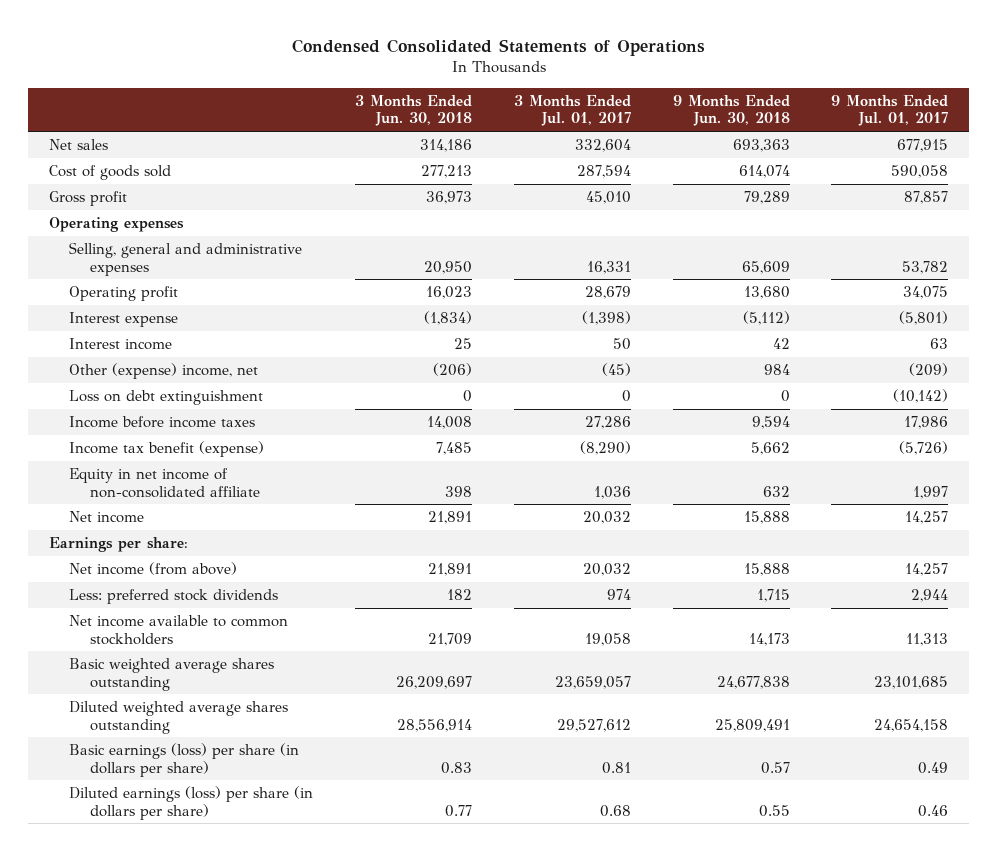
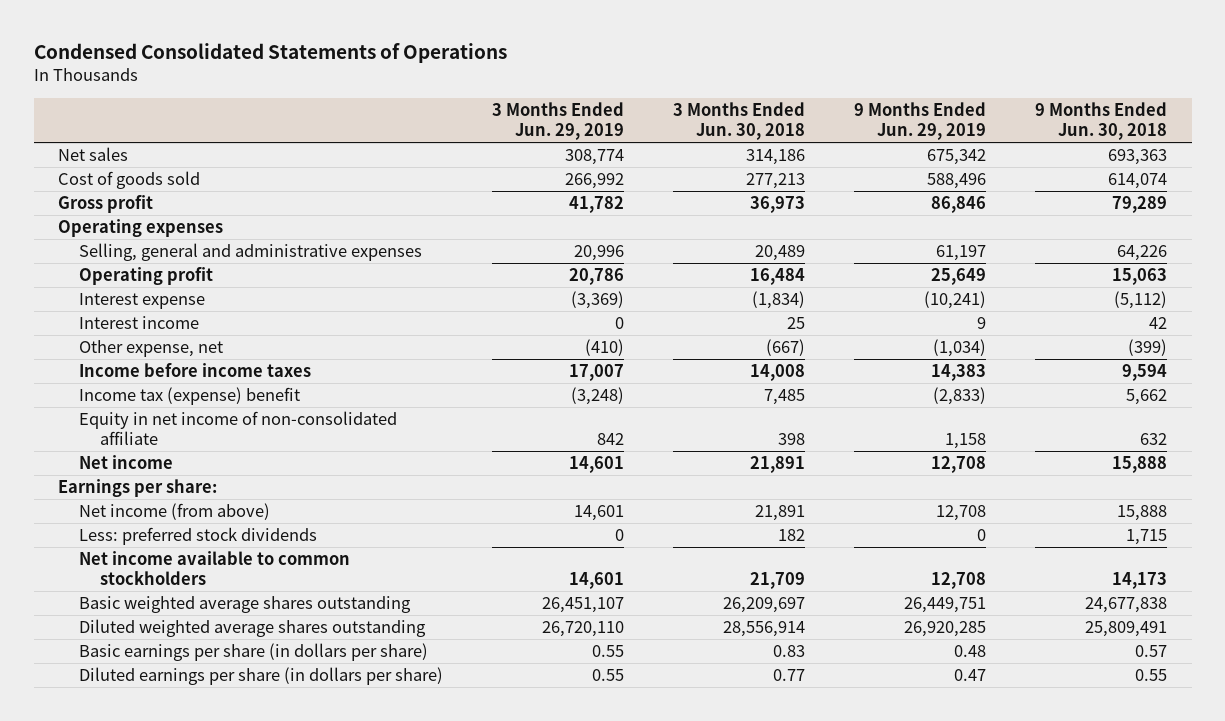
- | 3 Months Ended Jun. 30, 2018 | 3 Months Ended Jul. 01, 2017 | 9 Months Ended Jun. 30, 2018 | 9 Months Ended Jul. 01, 2017
+ | 3 Months Ended Jun. 29, 2019 | 3 Months Ended Jun. 30, 2018 | 9 Months Ended Jun. 29, 2019 | 9 Months Ended Jun. 30, 2018
- Selling, general and administrative expenses | 20,950 | 16,331 | 65,609 | 53,782
- Operating profit | 16,023 | 28,679 | 13,680 | 34,075
+ Selling, general and administrative expenses | 20,996 | 20,489 | 61,197 | 64,226
+ Operating profit | 20,786 | 16,484 | 25,649 | 15,063
- Other (expense) income, net | (206) | (45) | 984 | (209)
- Loss on debt extinguishment | 0 | 0 | 0 | (10,142)
+ Other expense, net | (410) | (667) | (1,034) | (399)
- Income tax benefit (expense) | 7,485 | (8,290) | 5,662 | (5,726)
+ Income tax (expense) benefit | (3,248) | 7,485 | (2,833) | 5,662
- Basic earnings (loss) per share (in dollars per share) | 0.83 | 0.81 | 0.57 | 0.49
- Diluted earnings (loss) per share (in dollars per share) | 0.77 | 0.68 | 0.55 | 0.46
+ Basic earnings per share (in dollars per share) | 0.55 | 0.83 | 0.48 | 0.57
+ Diluted earnings per share (in dollars per share) | 0.55 | 0.77 | 0.47 | 0.55

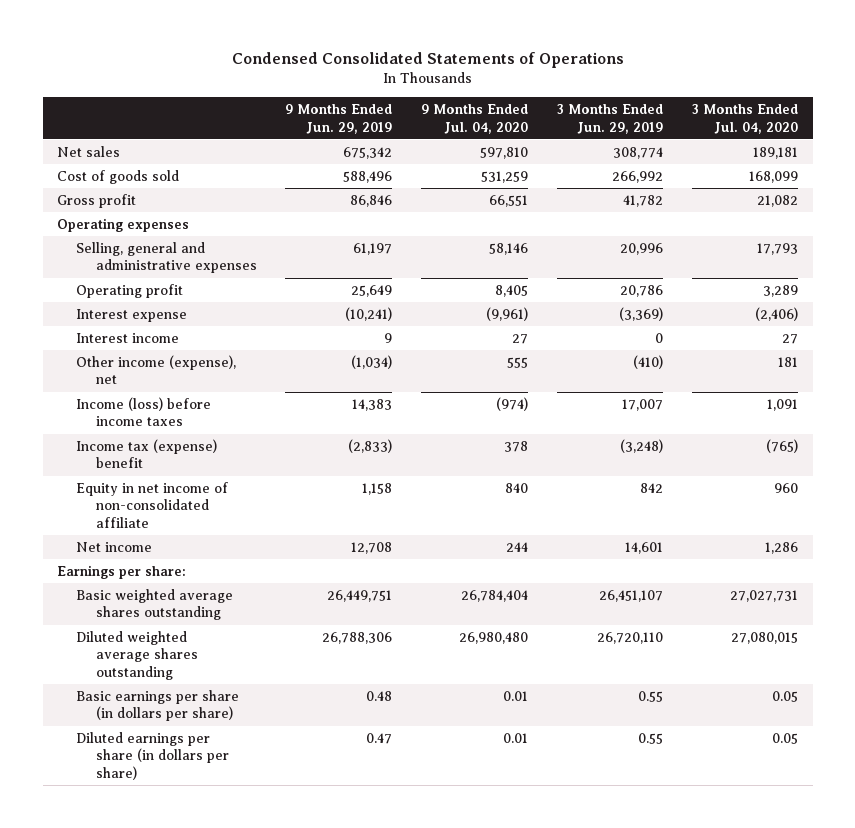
- | 3 Months Ended Jun. 29, 2019 | 3 Months Ended Jun. 30, 2018 | 9 Months Ended Jun. 29, 2019 | 9 Months Ended Jun. 30, 2018
+ | 9 Months Ended Jun. 29, 2019 | 9 Months Ended Jul. 04, 2020 | 3 Months Ended Jun. 29, 2019 | 3 Months Ended Jul. 04, 2020
- Other expense, net | (410) | (667) | (1,034) | (399)
- Income before income taxes | 17,007 | 14,008 | 14,383 | 9,594
+ Other income (expense), net | (1,034) | 555 | (410) | 181
+ Income (loss) before income taxes | 14,383 | (974) | 17,007 | 1,091
- Net income (from above) | 14,601 | 21,891 | 12,708 | 15,888
- Less: preferred stock dividends | 0 | 182 | 0 | 1,715
- Net income available to common stockholders | 14,601 | 21,709 | 12,708 | 14,173
- Diluted weighted average shares outstanding | 26,720,110 | 28,556,914 | 26,920,285 | 25,809,491
+ Diluted weighted average shares outstanding | 26,788,306 | 26,980,480 | 26,720,110 | 27,080,015

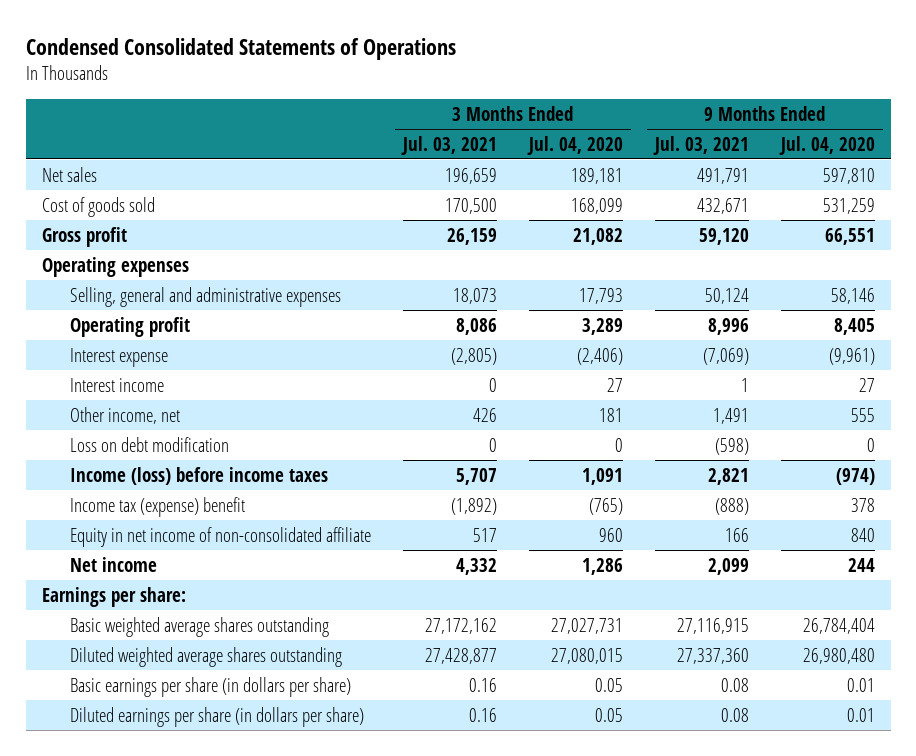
- | 9 Months Ended Jun. 29, 2019 | 9 Months Ended Jul. 04, 2020 | 3 Months Ended Jun. 29, 2019 | 3 Months Ended Jul. 04, 2020
+ | 3 Months Ended Jul. 03, 2021 | 3 Months Ended Jul. 04, 2020 | 9 Months Ended Jul. 03, 2021 | 9 Months Ended Jul. 04, 2020
- Other income (expense), net | (1,034) | 555 | (410) | 181
+ Other income, net | 426 | 181 | 1,491 | 555
+ Loss on debt modification | 0 | 0 | (598) | 0

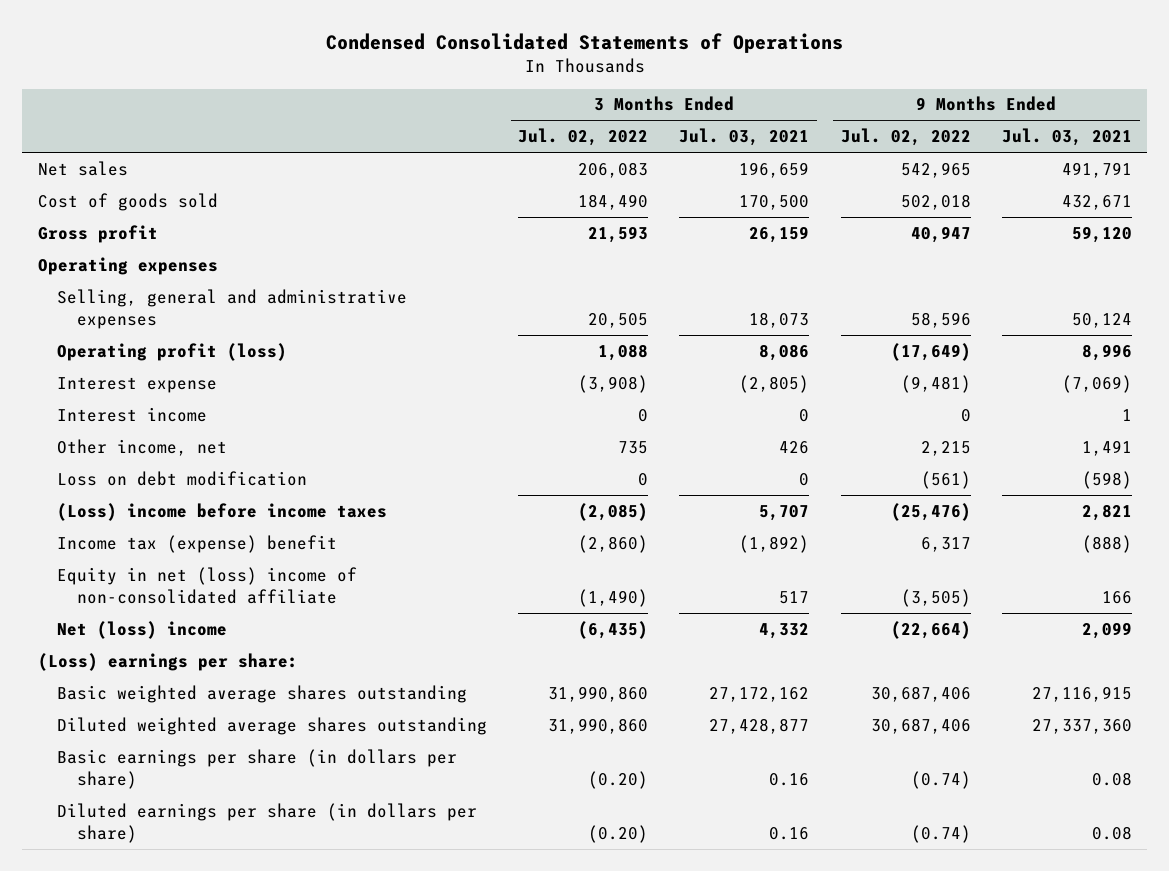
- | 3 Months Ended Jul. 03, 2021 | 3 Months Ended Jul. 04, 2020 | 9 Months Ended Jul. 03, 2021 | 9 Months Ended Jul. 04, 2020
+ | 3 Months Ended Jul. 02, 2022 | 3 Months Ended Jul. 03, 2021 | 9 Months Ended Jul. 02, 2022 | 9 Months Ended Jul. 03, 2021
- Operating profit | 8,086 | 3,289 | 8,996 | 8,405
+ Operating profit (loss) | 1,088 | 8,086 | (17,649) | 8,996
- Income (loss) before income taxes | 5,707 | 1,091 | 2,821 | (974)
+ (Loss) income before income taxes | (2,085) | 5,707 | (25,476) | 2,821
- Equity in net income of non-consolidated affiliate | 517 | 960 | 166 | 840
- Net income | 4,332 | 1,286 | 2,099 | 244
- Earnings per share:
+ Equity in net (loss) income of non-consolidated affiliate | (1,490) | 517 | (3,505) | 166
+ Net (loss) income | (6,435) | 4,332 | (22,664) | 2,099
+ (Loss) earnings per share:

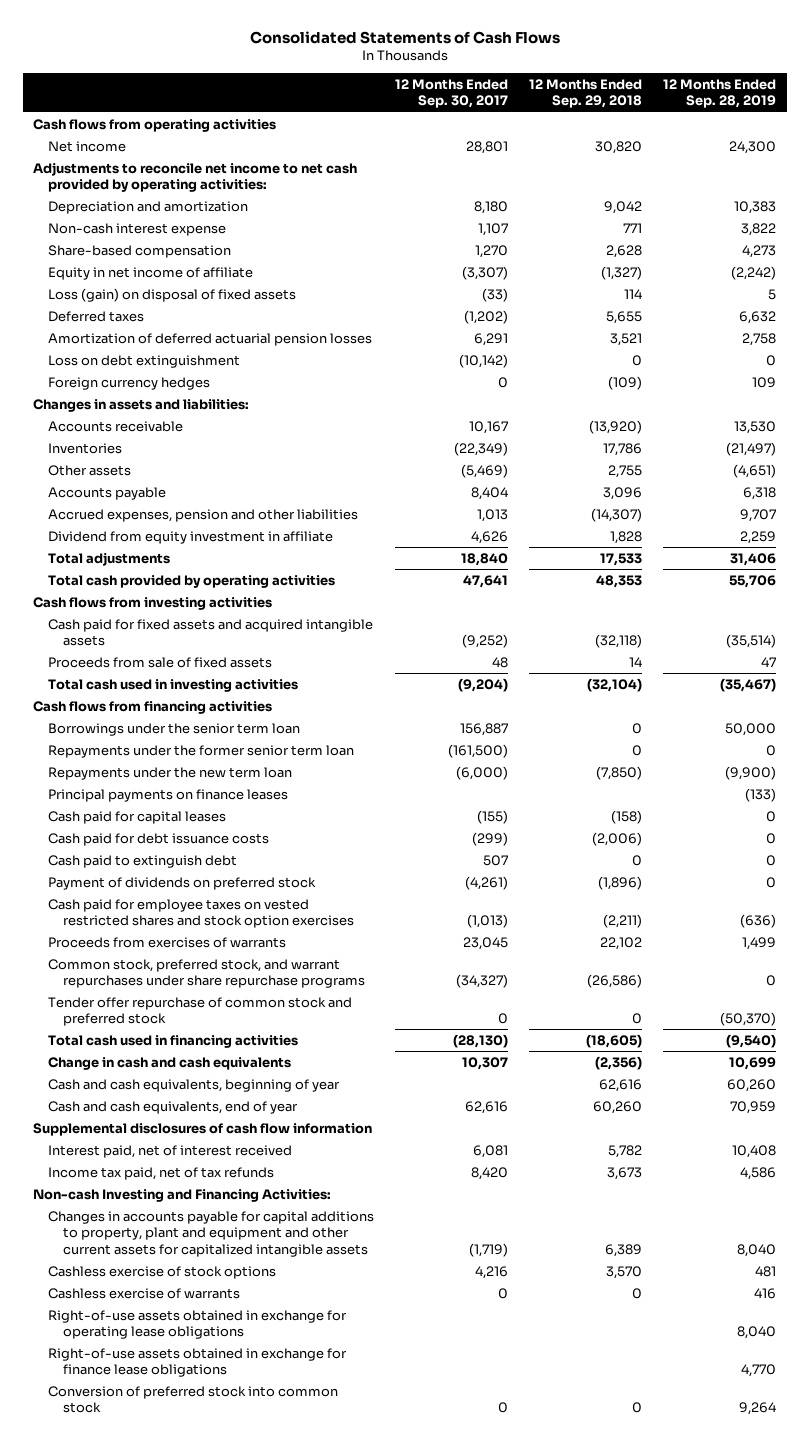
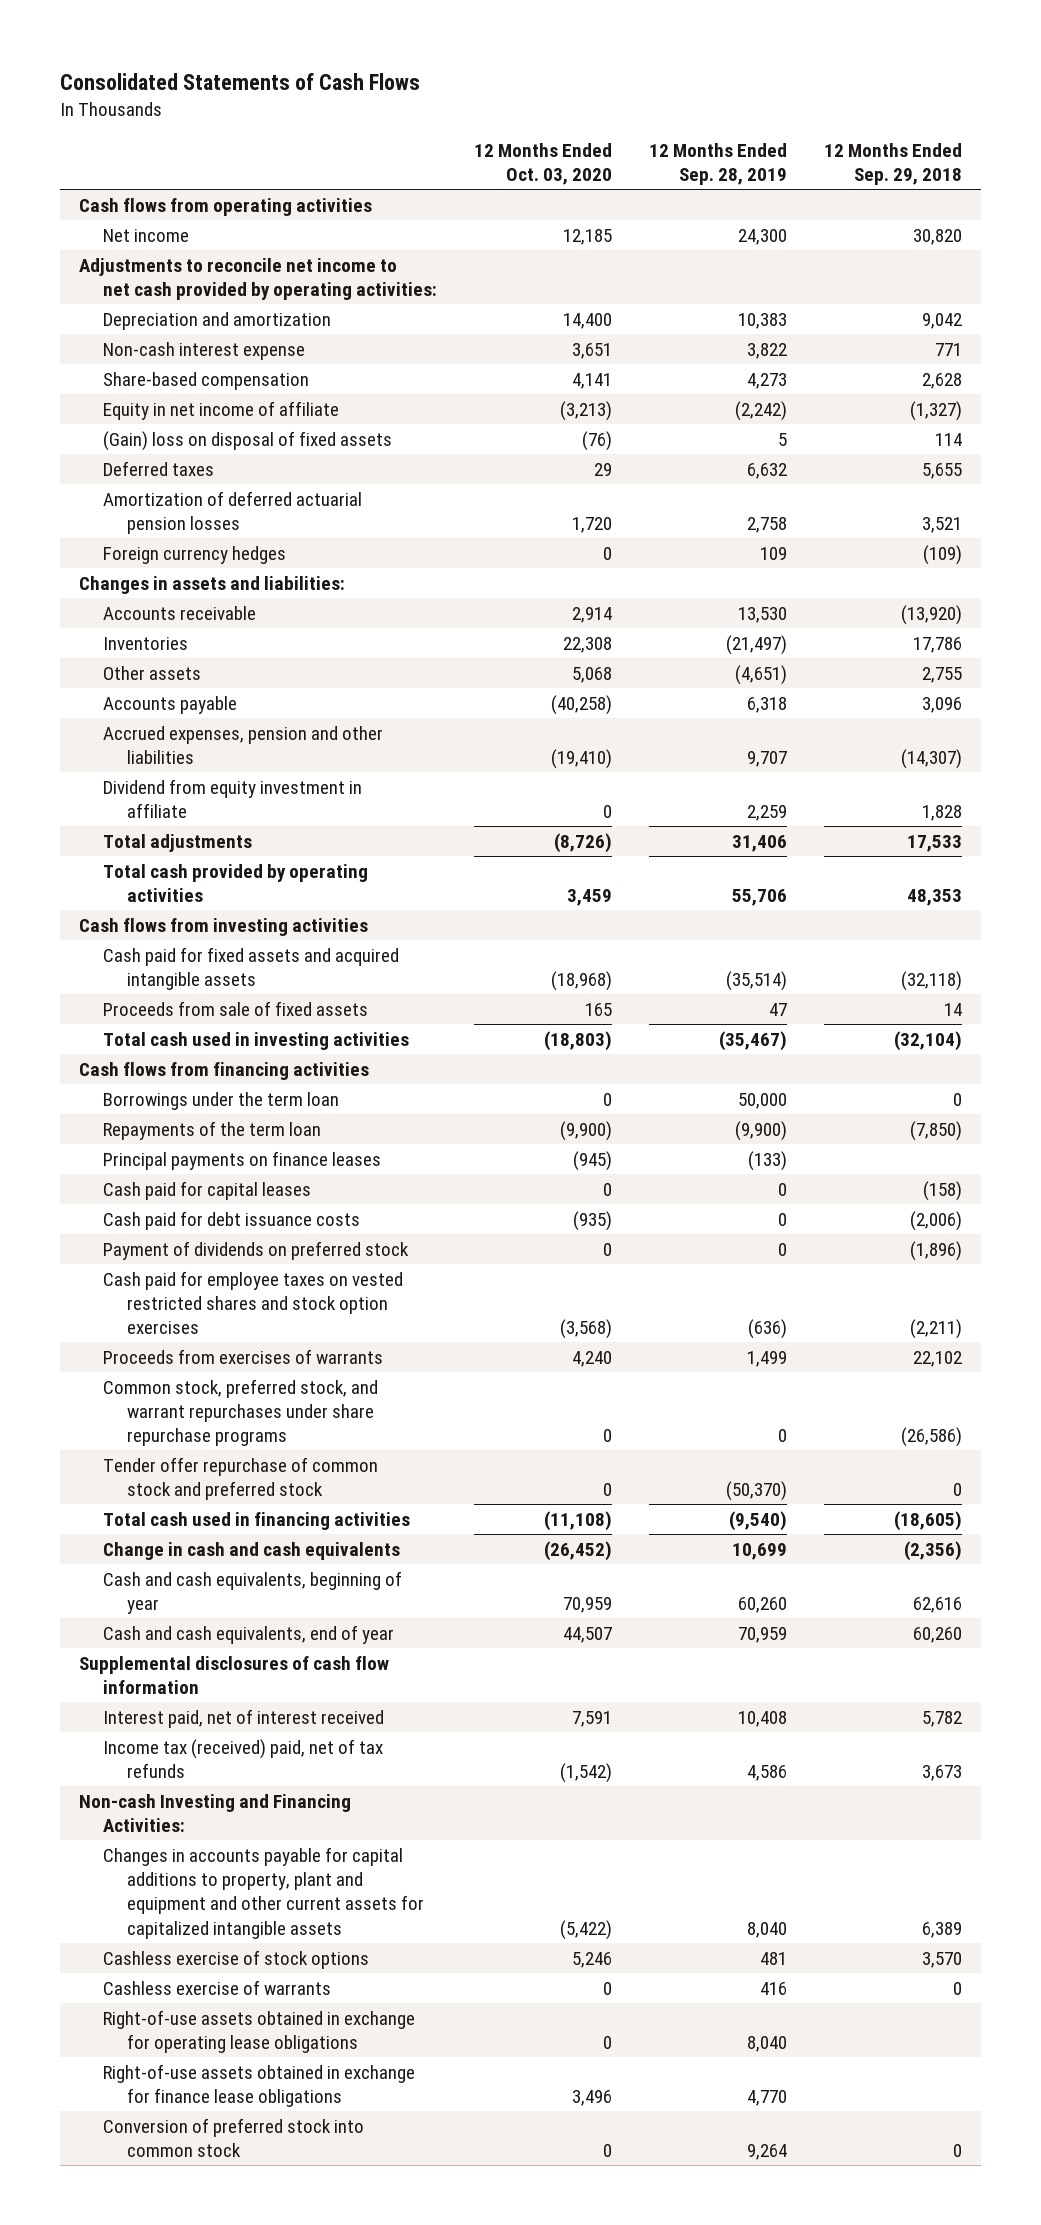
- | 12 Months Ended Sep. 30, 2017 | 12 Months Ended Sep. 29, 2018 | 12 Months Ended Sep. 28, 2019
+ | 12 Months Ended Oct. 03, 2020 | 12 Months Ended Sep. 28, 2019 | 12 Months Ended Sep. 29, 2018
- Loss (gain) on disposal of fixed assets | (33) | 114 | 5
+ (Gain) loss on disposal of fixed assets | (76) | 5 | 114
- Loss on debt extinguishment | (10,142) | 0 | 0
- Borrowings under the senior term loan | 156,887 | 0 | 50,000
- Repayments under the former senior term loan | (161,500) | 0 | 0
- Repayments under the new term loan | (6,000) | (7,850) | (9,900)
+ Borrowings under the term loan | 0 | 50,000 | 0
+ Repayments of the term loan | (9,900) | (9,900) | (7,850)
- Cash paid to extinguish debt | 507 | 0 | 0
- Income tax paid, net of tax refunds | 8,420 | 3,673 | 4,586
+ Income tax (received) paid, net of tax refunds | (1,542) | 4,586 | 3,673

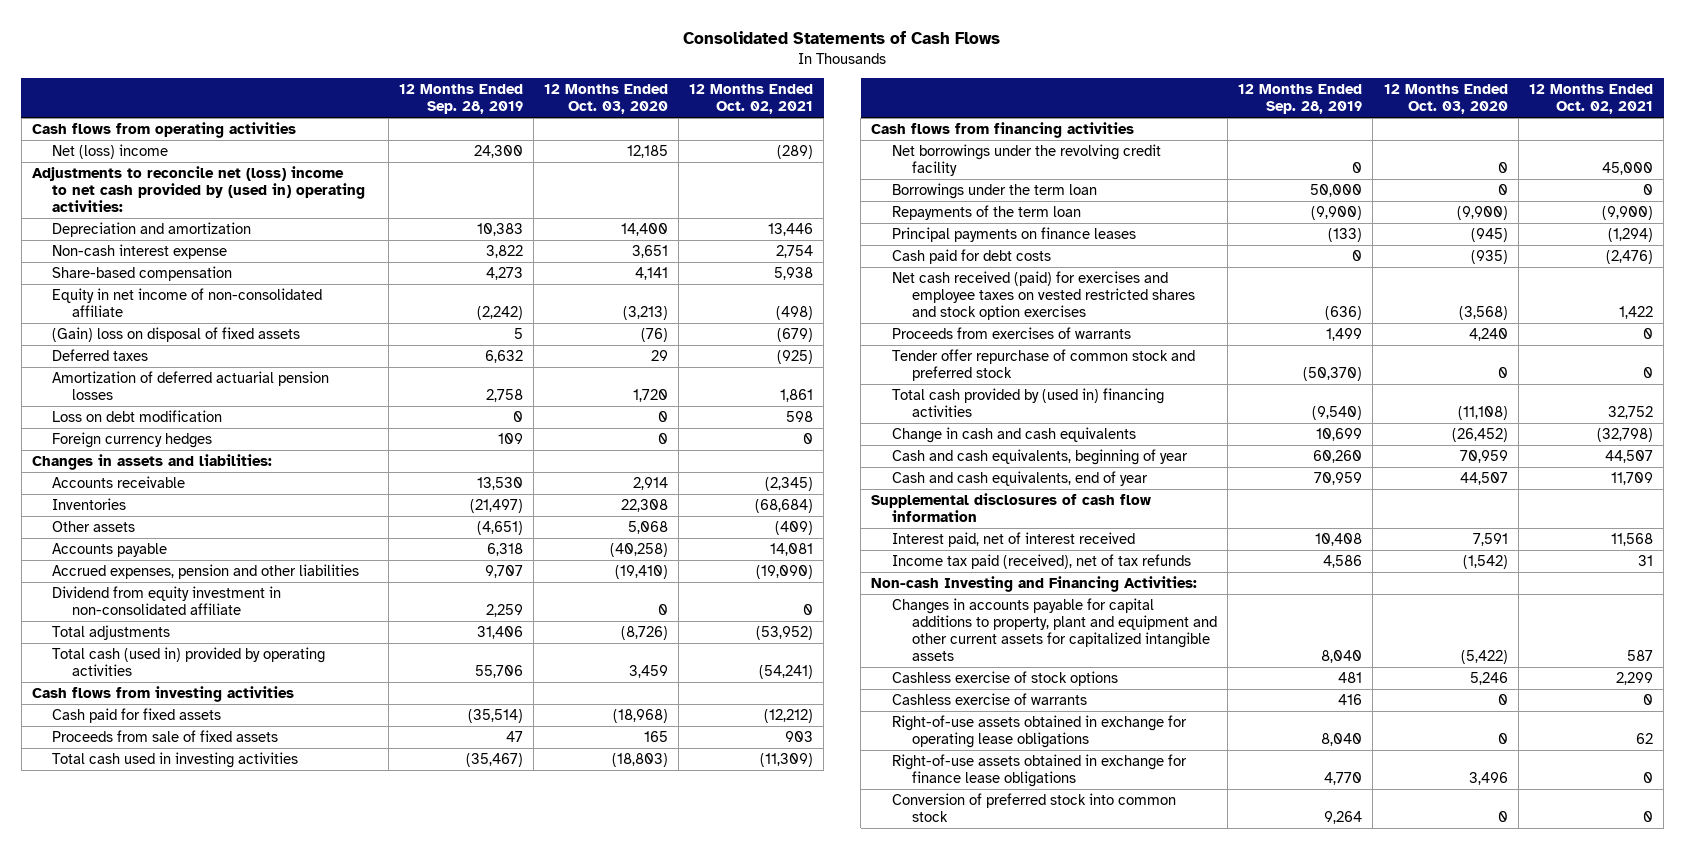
- | 12 Months Ended Oct. 03, 2020 | 12 Months Ended Sep. 28, 2019 | 12 Months Ended Sep. 29, 2018
+ | 12 Months Ended Sep. 28, 2019 | 12 Months Ended Oct. 03, 2020 | 12 Months Ended Oct. 02, 2021
- Net income | 12,185 | 24,300 | 30,820
- Adjustments to reconcile net income to net cash provided by operating activities:
+ Net (loss) income | 24,300 | 12,185 | (289)
+ Adjustments to reconcile net (loss) income to net cash provided by (used in) operating activities:
- Equity in net income of affiliate | (3,213) | (2,242) | (1,327)
+ Equity in net income of non-consolidated affiliate | (2,242) | (3,213) | (498)
+ Loss on debt modification | 0 | 0 | 598
- Dividend from equity investment in affiliate | 0 | 2,259 | 1,828
+ Dividend from equity investment in non-consolidated affiliate | 2,259 | 0 | 0
- Total cash provided by operating activities | 3,459 | 55,706 | 48,353
+ Total cash (used in) provided by operating activities | 55,706 | 3,459 | (54,241)
- Cash paid for fixed assets and acquired intangible assets | (18,968) | (35,514) | (32,118)
+ Cash paid for fixed assets | (35,514) | (18,968) | (12,212)
+ Net borrowings under the revolving credit facility | 0 | 0 | 45,000
- Cash paid for capital leases | 0 | 0 | (158)
- Cash paid for debt issuance costs | (935) | 0 | (2,006)
- Payment of dividends on preferred stock | 0 | 0 | (1,896)
- Cash paid for employee taxes on vested restricted shares and stock option exercises | (3,568) | (636) | (2,211)
+ Cash paid for debt costs | 0 | (935) | (2,476)
+ Net cash received (paid) for exercises and employee taxes on vested restricted shares and stock option exercises | (636) | (3,568) | 1,422
- Common stock, preferred stock, and warrant repurchases under share repurchase programs | 0 | 0 | (26,586)
- Total cash used in financing activities | (11,108) | (9,540) | (18,605)
+ Total cash provided by (used in) financing activities | (9,540) | (11,108) | 32,752
- Income tax (received) paid, net of tax refunds | (1,542) | 4,586 | 3,673
+ Income tax paid (received), net of tax refunds | 4,586 | (1,542) | 31

